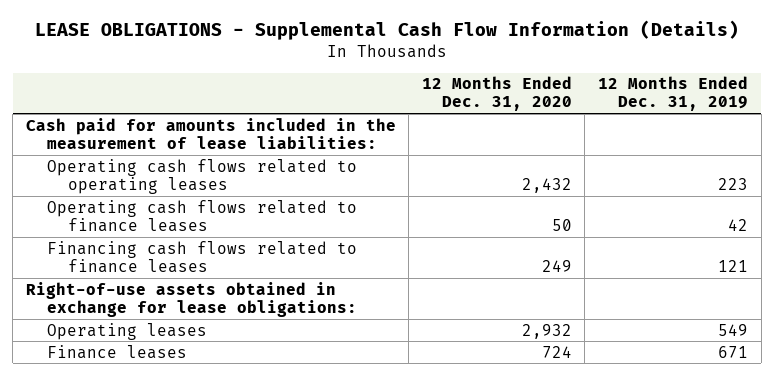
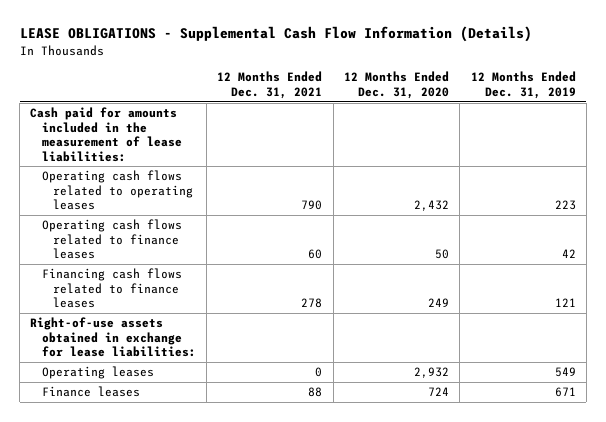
- | 12 Months Ended Dec. 31, 2020 | 12 Months Ended Dec. 31, 2019
+ | 12 Months Ended Dec. 31, 2021 | 12 Months Ended Dec. 31, 2020 | 12 Months Ended Dec. 31, 2019
- Right-of-use assets obtained in exchange for lease obligations:
+ Right-of-use assets obtained in exchange for lease liabilities:

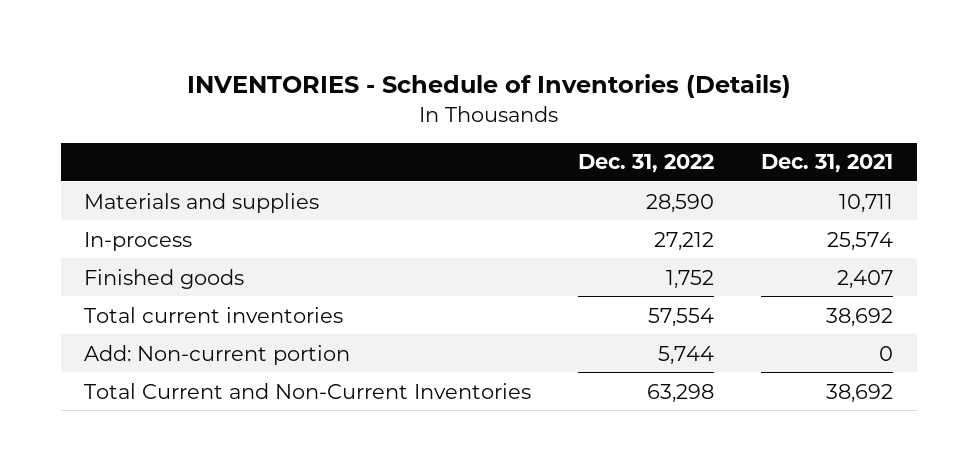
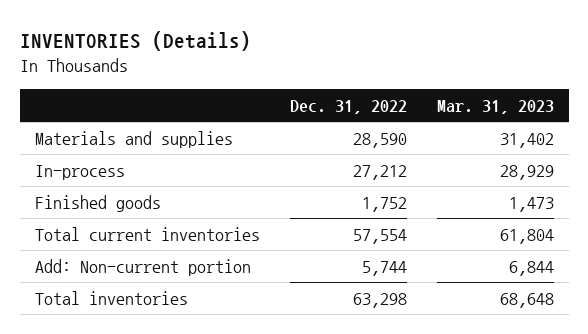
- INVENTORIES - Schedule of Inventories (Details)
+ INVENTORIES (Details)
- | Dec. 31, 2022 | Dec. 31, 2021
+ | Dec. 31, 2022 | Mar. 31, 2023
- Total Current and Non-Current Inventories | 63,298 | 38,692
+ Total inventories | 63,298 | 68,648

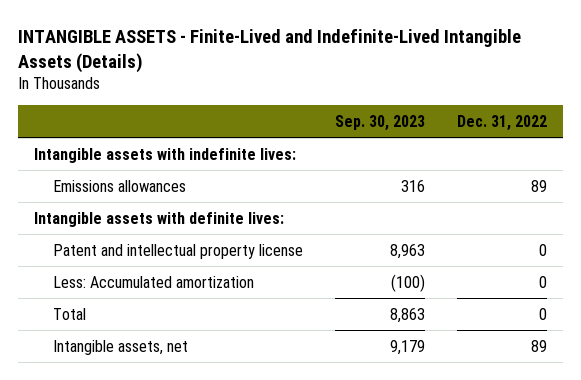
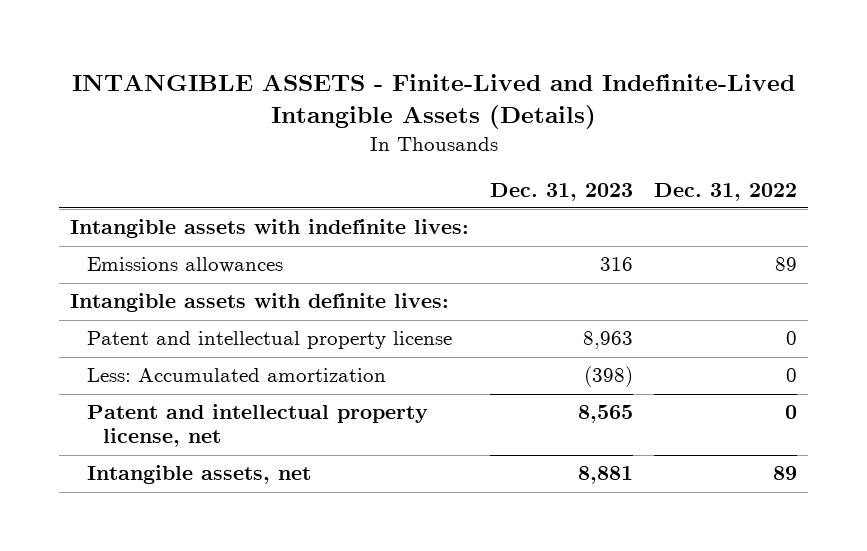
- | Sep. 30, 2023 | Dec. 31, 2022
+ | Dec. 31, 2023 | Dec. 31, 2022
- Total | 8,863 | 0
+ Patent and intellectual property license, net | 8,565 | 0

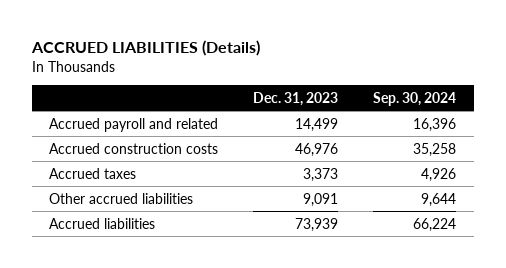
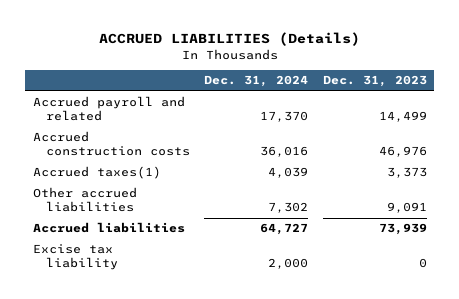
- | Dec. 31, 2023 | Sep. 30, 2024
+ | Dec. 31, 2024 | Dec. 31, 2023
- Accrued taxes | 3,373 | 4,926
+ Accrued taxes(1) | 4,039 | 3,373
+ Excise tax liability | 2,000 | 0

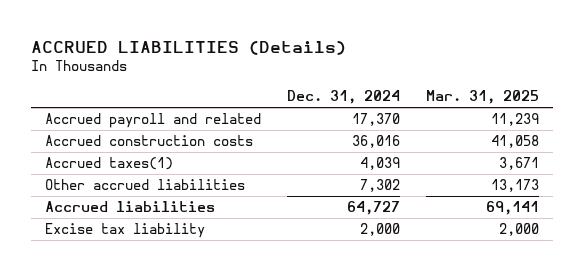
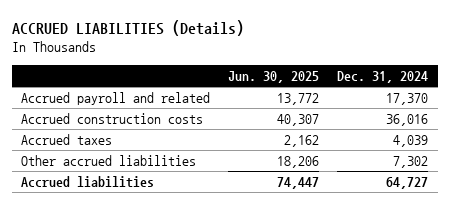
- | Dec. 31, 2024 | Mar. 31, 2025
+ | Jun. 30, 2025 | Dec. 31, 2024
- Accrued taxes(1) | 4,039 | 3,671
+ Accrued taxes | 2,162 | 4,039
- Excise tax liability | 2,000 | 2,000

